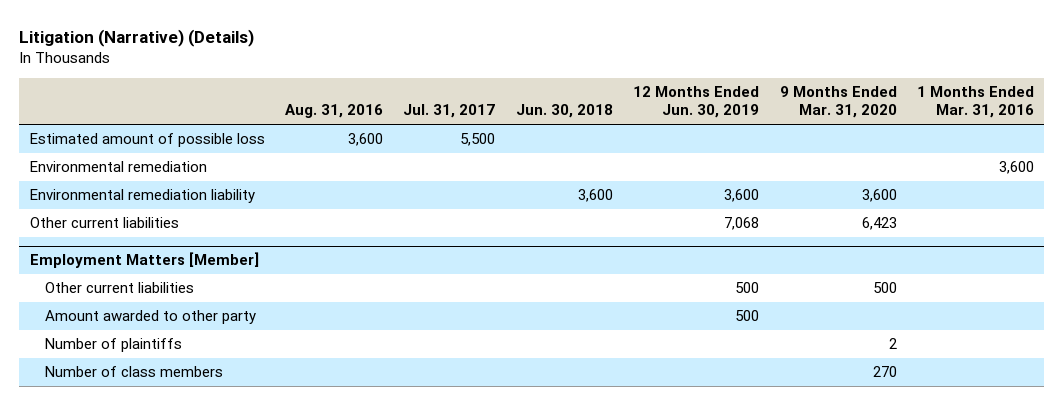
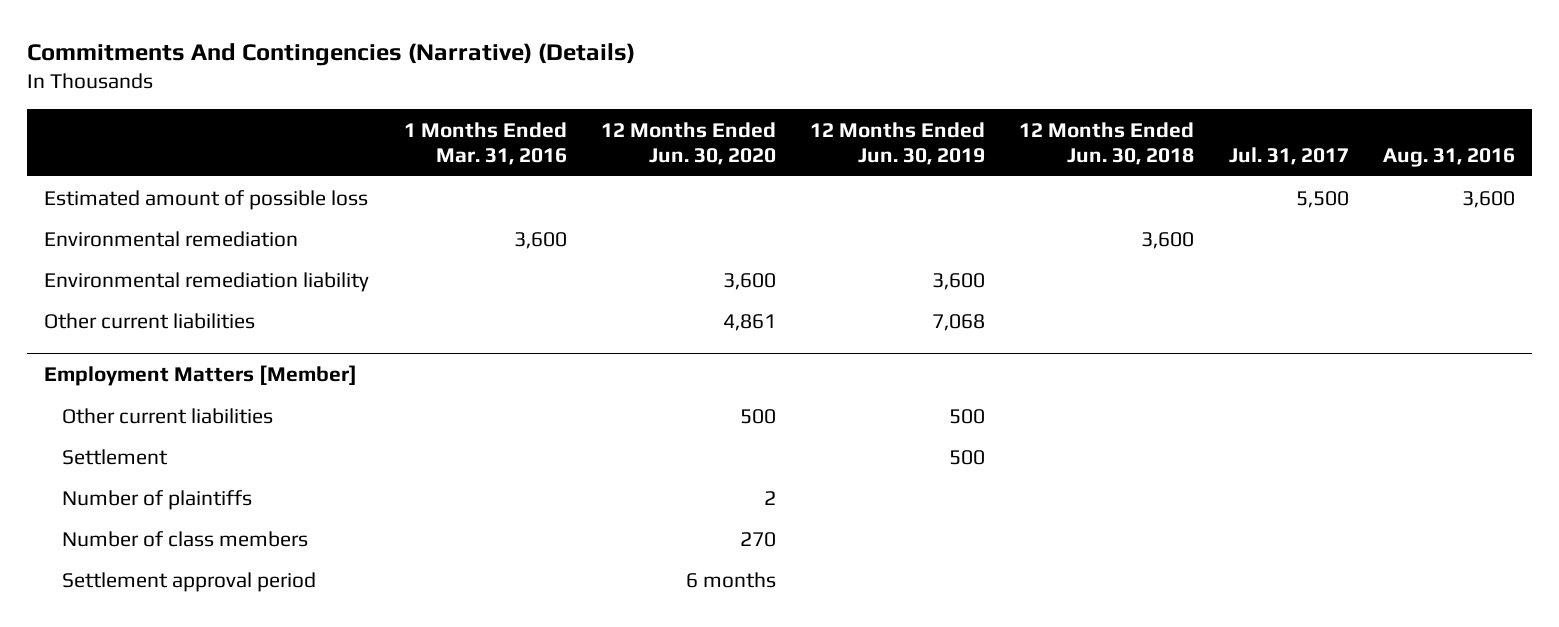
- Litigation (Narrative) (Details)
+ Commitments And Contingencies (Narrative) (Details)
- | Aug. 31, 2016 | Jul. 31, 2017 | Jun. 30, 2018 | 12 Months Ended Jun. 30, 2019 | 9 Months Ended Mar. 31, 2020 | 1 Months Ended Mar. 31, 2016
+ | 1 Months Ended Mar. 31, 2016 | 12 Months Ended Jun. 30, 2020 | 12 Months Ended Jun. 30, 2019 | 12 Months Ended Jun. 30, 2018 | Jul. 31, 2017 | Aug. 31, 2016
@ Employment Matters [Member]
- Amount awarded to other party | | | | 500 | |
+ Settlement | | | 500 | | |
+ Settlement approval period | | 6 months | | | |

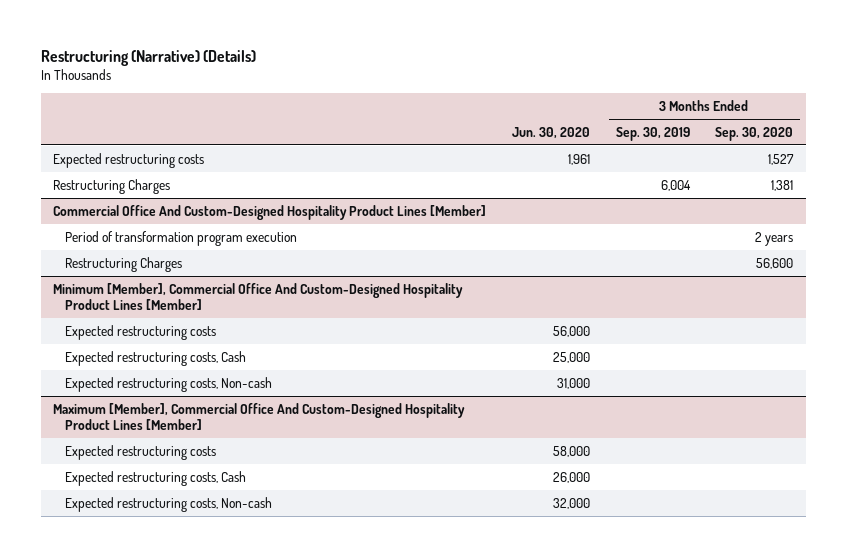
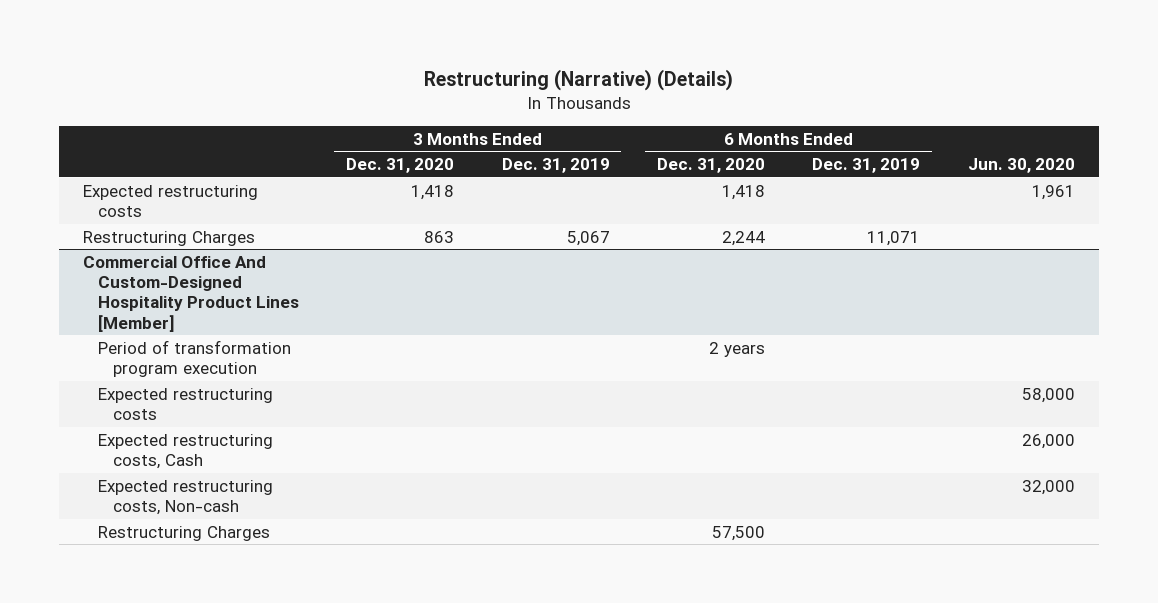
- | Jun. 30, 2020 | 3 Months Ended Sep. 30, 2019 | 3 Months Ended Sep. 30, 2020
+ | 3 Months Ended Dec. 31, 2020 | 3 Months Ended Dec. 31, 2019 | 6 Months Ended Dec. 31, 2020 | 6 Months Ended Dec. 31, 2019 | Jun. 30, 2020
@ Commercial Office And Custom-Designed Hospitality Product Lines [Member]
+ Expected restructuring costs | | | | | 58,000
+ Expected restructuring costs, Cash | | | | | 26,000
+ Expected restructuring costs, Non-cash | | | | | 32,000
- Minimum [Member], Commercial Office And Custom-Designed Hospitality Product Lines [Member]
- Expected restructuring costs | 56,000 | |
- Expected restructuring costs, Cash | 25,000 | |
- Expected restructuring costs, Non-cash | 31,000 | |
- Maximum [Member], Commercial Office And Custom-Designed Hospitality Product Lines [Member]
- Expected restructuring costs | 58,000 | |
- Expected restructuring costs, Cash | 26,000 | |
- Expected restructuring costs, Non-cash | 32,000 | |

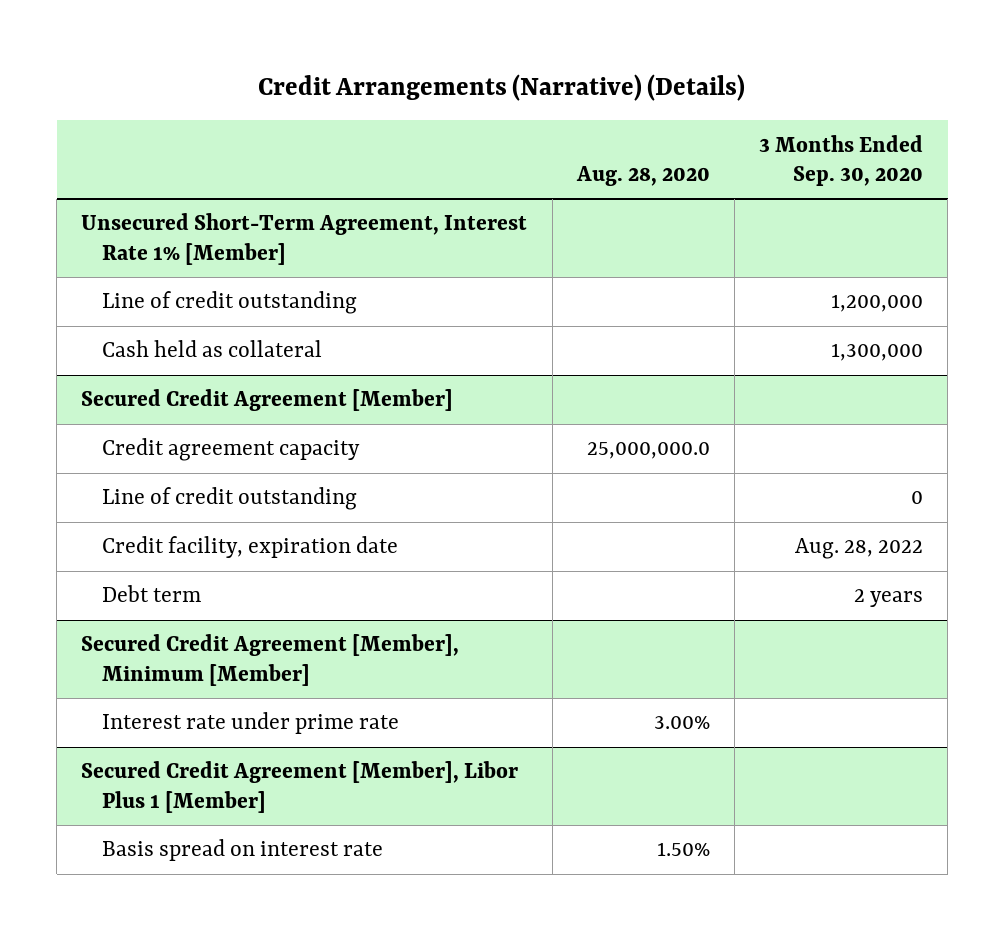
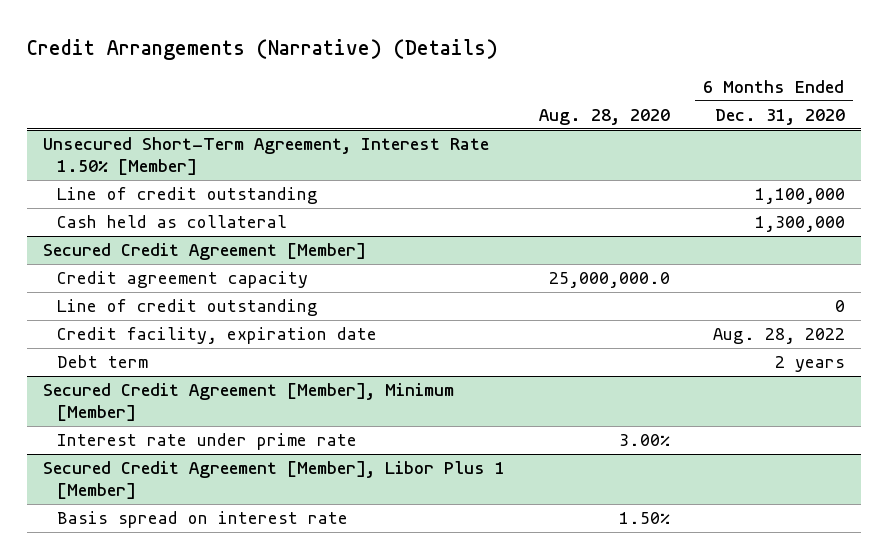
- | Aug. 28, 2020 | 3 Months Ended Sep. 30, 2020
+ | Aug. 28, 2020 | 6 Months Ended Dec. 31, 2020
- Unsecured Short-Term Agreement, Interest Rate 1% [Member]
+ Unsecured Short-Term Agreement, Interest Rate 1.50% [Member]

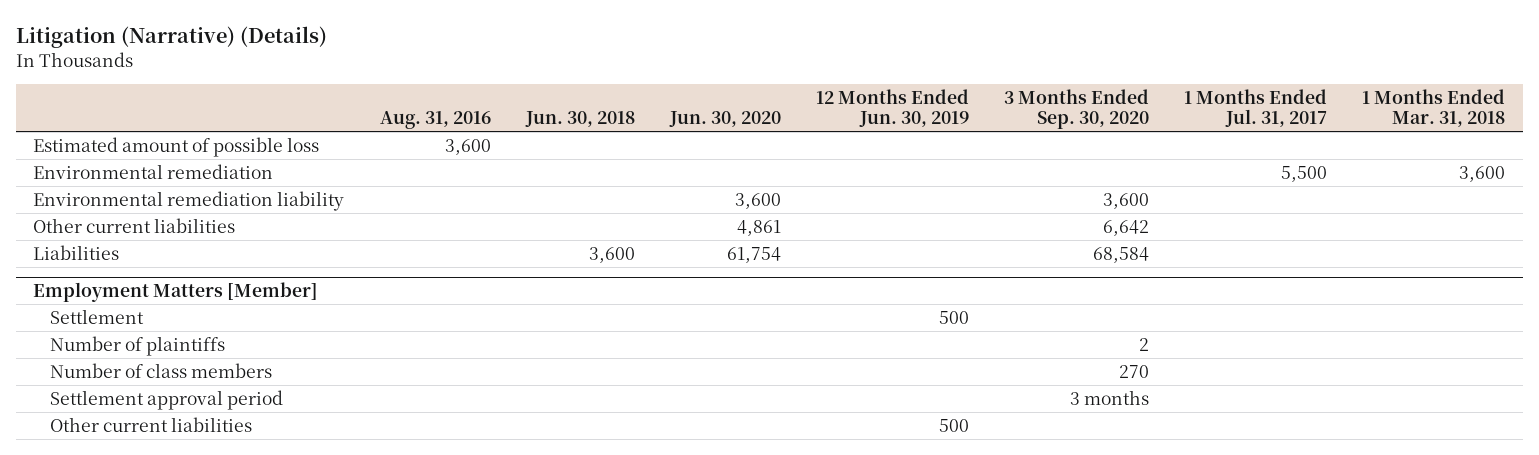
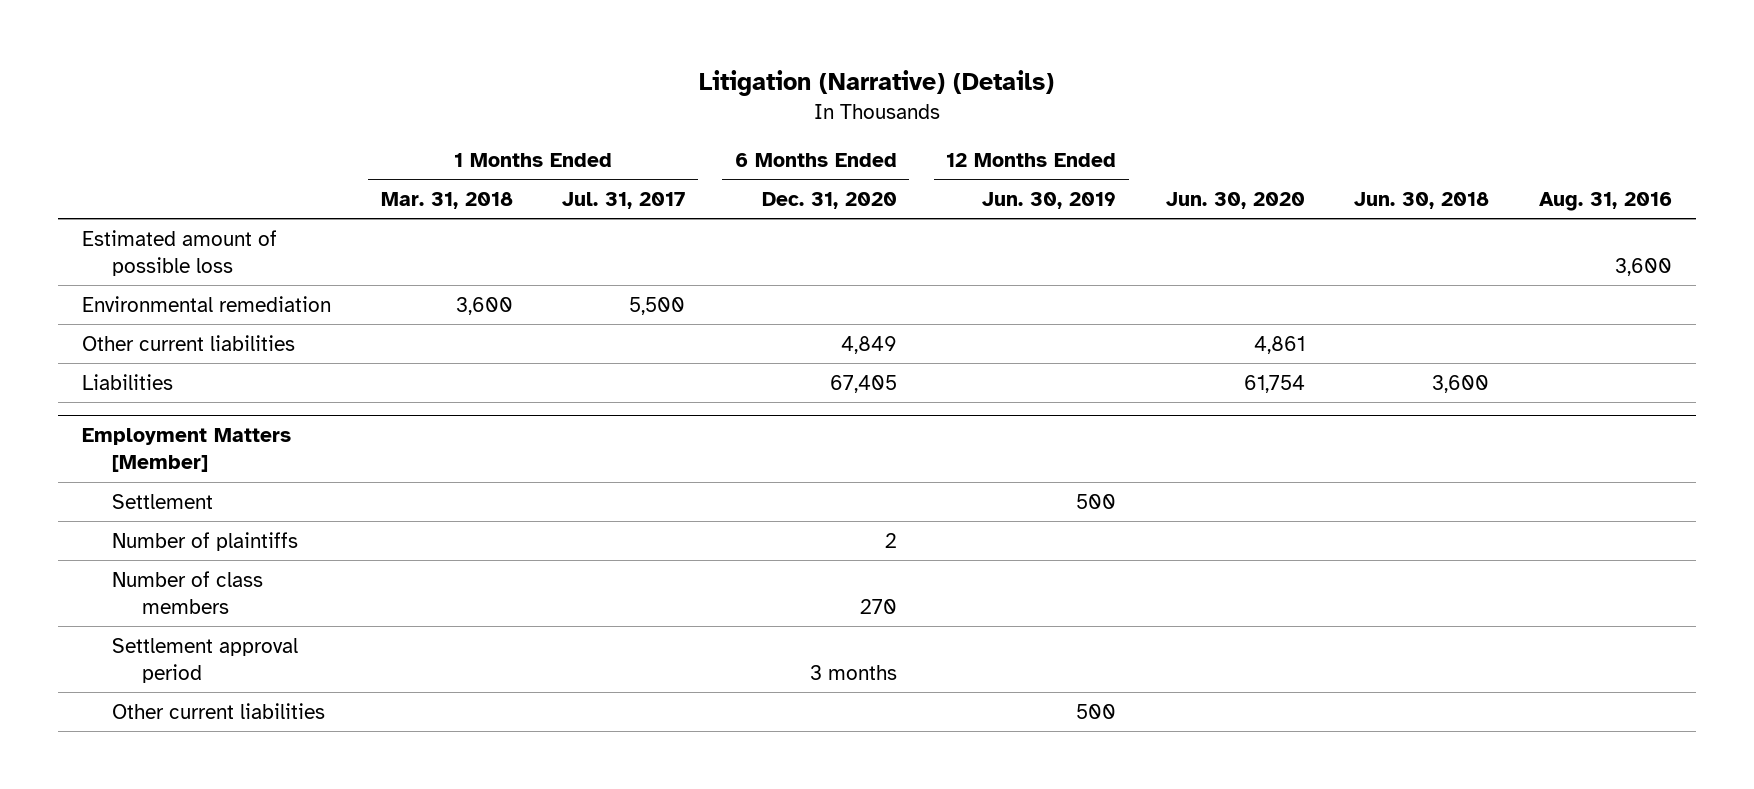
- | Aug. 31, 2016 | Jun. 30, 2018 | Jun. 30, 2020 | 12 Months Ended Jun. 30, 2019 | 3 Months Ended Sep. 30, 2020 | 1 Months Ended Jul. 31, 2017 | 1 Months Ended Mar. 31, 2018
+ | 1 Months Ended Mar. 31, 2018 | 1 Months Ended Jul. 31, 2017 | 6 Months Ended Dec. 31, 2020 | 12 Months Ended Jun. 30, 2019 | Jun. 30, 2020 | Jun. 30, 2018 | Aug. 31, 2016
- Environmental remediation liability | | | 3,600 | | 3,600 | |

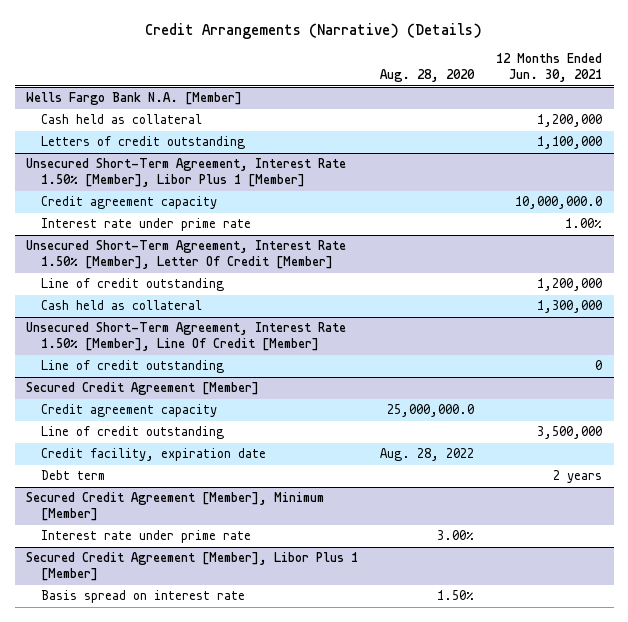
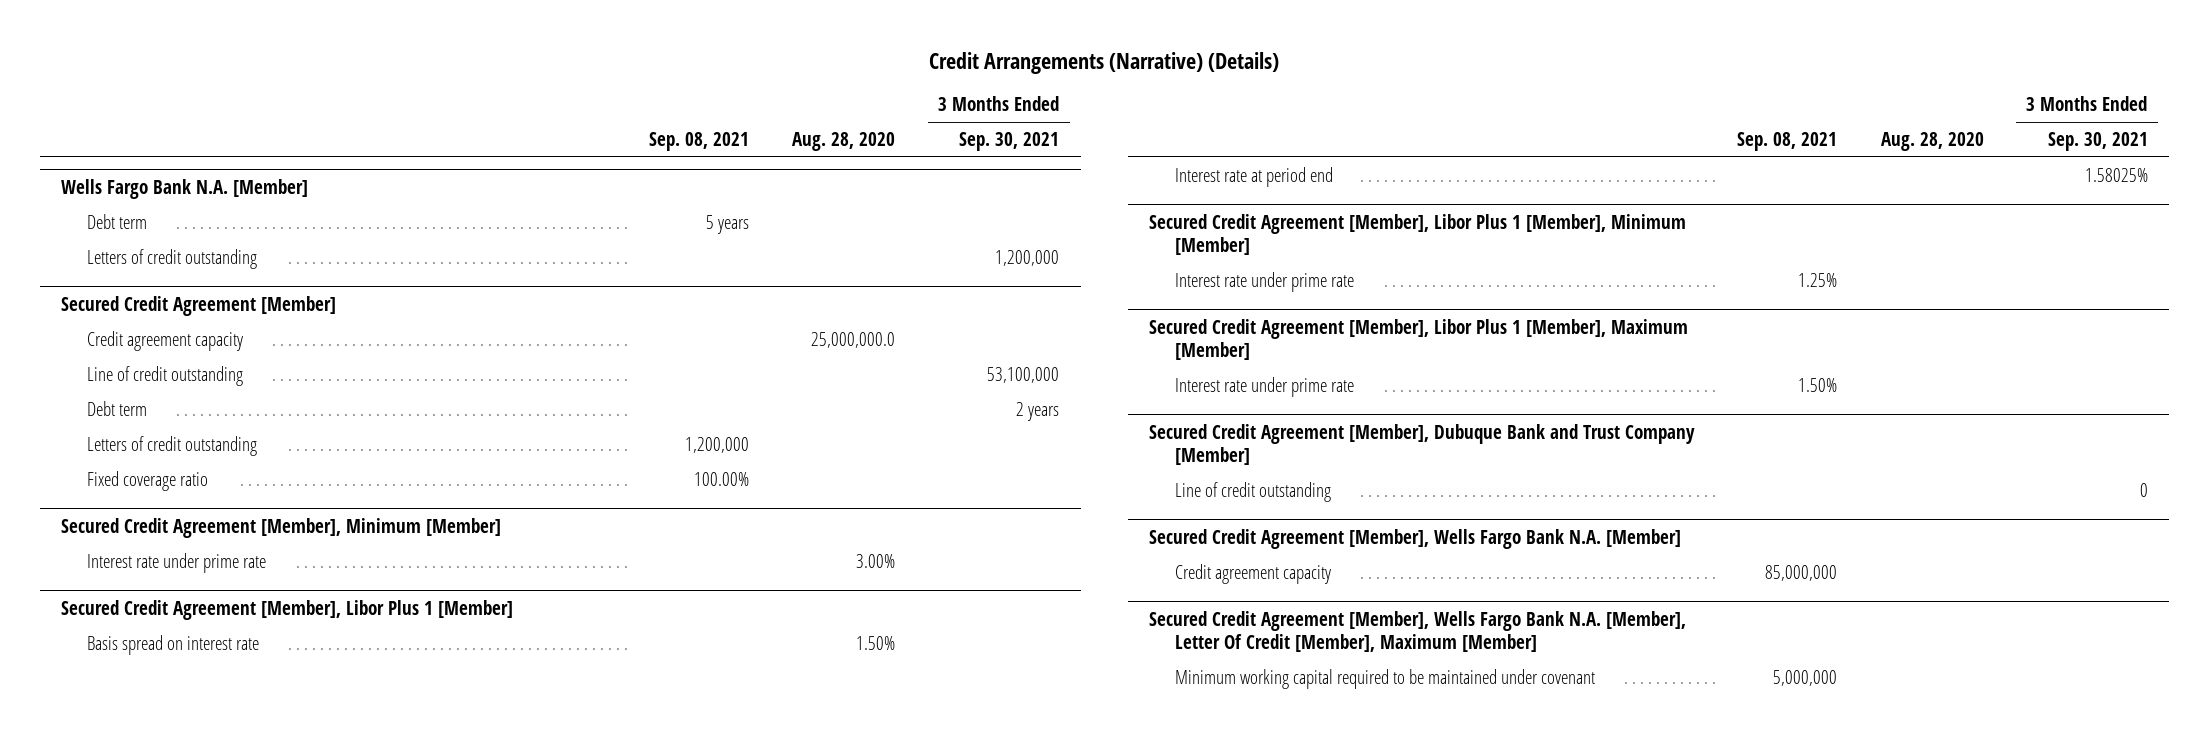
- | Aug. 28, 2020 | 12 Months Ended Jun. 30, 2021
+ | Sep. 08, 2021 | Aug. 28, 2020 | 3 Months Ended Sep. 30, 2021
@ Wells Fargo Bank N.A. [Member]
- Cash held as collateral | | 1,200,000
+ Debt term | 5 years | |
- Unsecured Short-Term Agreement, Interest Rate 1.50% [Member], Libor Plus 1 [Member]
- Credit agreement capacity | | 10,000,000.0
- Interest rate under prime rate | | 1.00%
- Unsecured Short-Term Agreement, Interest Rate 1.50% [Member], Letter Of Credit [Member]
- Line of credit outstanding | | 1,200,000
- Cash held as collateral | | 1,300,000
- Unsecured Short-Term Agreement, Interest Rate 1.50% [Member], Line Of Credit [Member]
- Line of credit outstanding | | 0
@ Secured Credit Agreement [Member]
- Credit facility, expiration date | Aug. 28, 2022 |
+ Letters of credit outstanding | 1,200,000 | |
+ Fixed coverage ratio | 100.00% | |
@ Secured Credit Agreement [Member], Libor Plus 1 [Member]
+ Interest rate at period end | | | 1.58025%
+ Secured Credit Agreement [Member], Libor Plus 1 [Member], Minimum [Member]
+ Interest rate under prime rate | 1.25% | |
+ Secured Credit Agreement [Member], Libor Plus 1 [Member], Maximum [Member]
+ Interest rate under prime rate | 1.50% | |
+ Secured Credit Agreement [Member], Dubuque Bank and Trust Company [Member]
+ Line of credit outstanding | | | 0
+ Secured Credit Agreement [Member], Wells Fargo Bank N.A. [Member]
+ Credit agreement capacity | 85,000,000 | |
+ Secured Credit Agreement [Member], Wells Fargo Bank N.A. [Member], Letter Of Credit [Member], Maximum [Member]
+ Minimum working capital required to be maintained under covenant | 5,000,000 | |

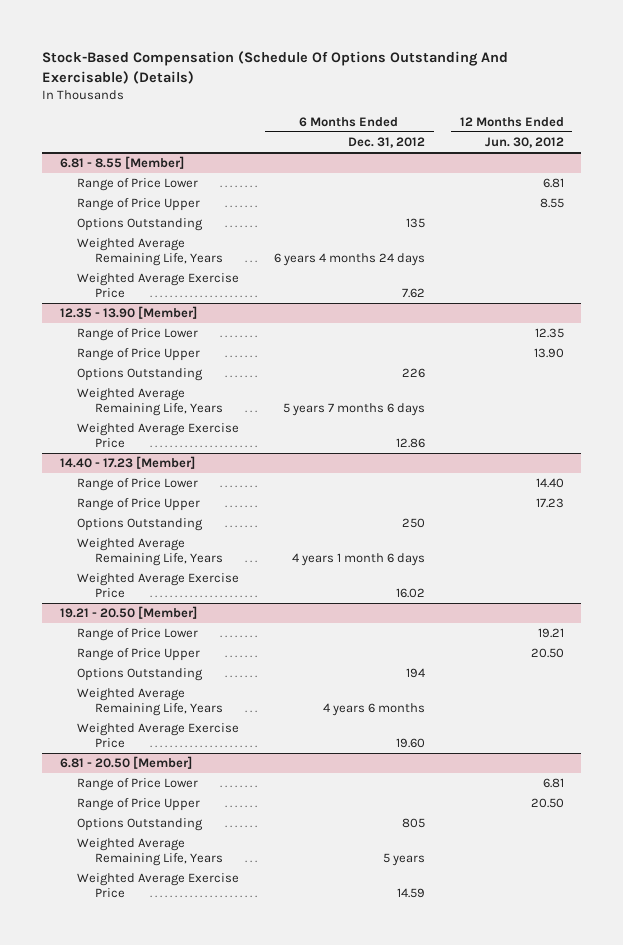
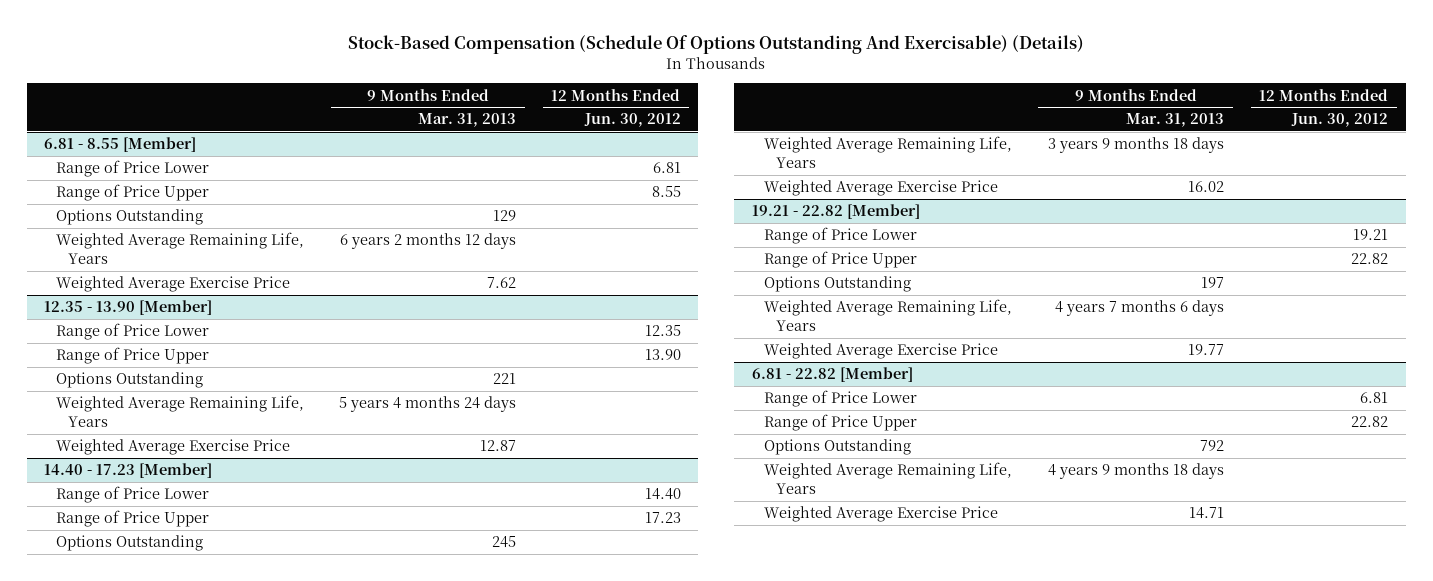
- | 6 Months Ended Dec. 31, 2012 | 12 Months Ended Jun. 30, 2012
+ | 9 Months Ended Mar. 31, 2013 | 12 Months Ended Jun. 30, 2012
- 19.21 - 20.50 [Member]
+ 19.21 - 22.82 [Member]
- Range of Price Upper | | 20.50
+ Range of Price Upper | | 22.82
- 6.81 - 20.50 [Member]
+ 6.81 - 22.82 [Member]
- Range of Price Upper | | 20.50
+ Range of Price Upper | | 22.82

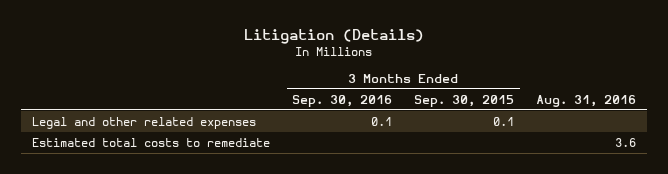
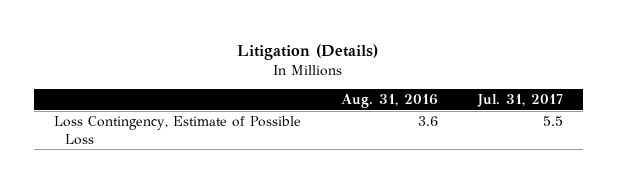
- | 3 Months Ended Sep. 30, 2016 | 3 Months Ended Sep. 30, 2015 | Aug. 31, 2016
+ | Aug. 31, 2016 | Jul. 31, 2017
- Legal and other related expenses | 0.1 | 0.1 |
- Estimated total costs to remediate | | | 3.6
+ Loss Contingency, Estimate of Possible Loss | 3.6 | 5.5

